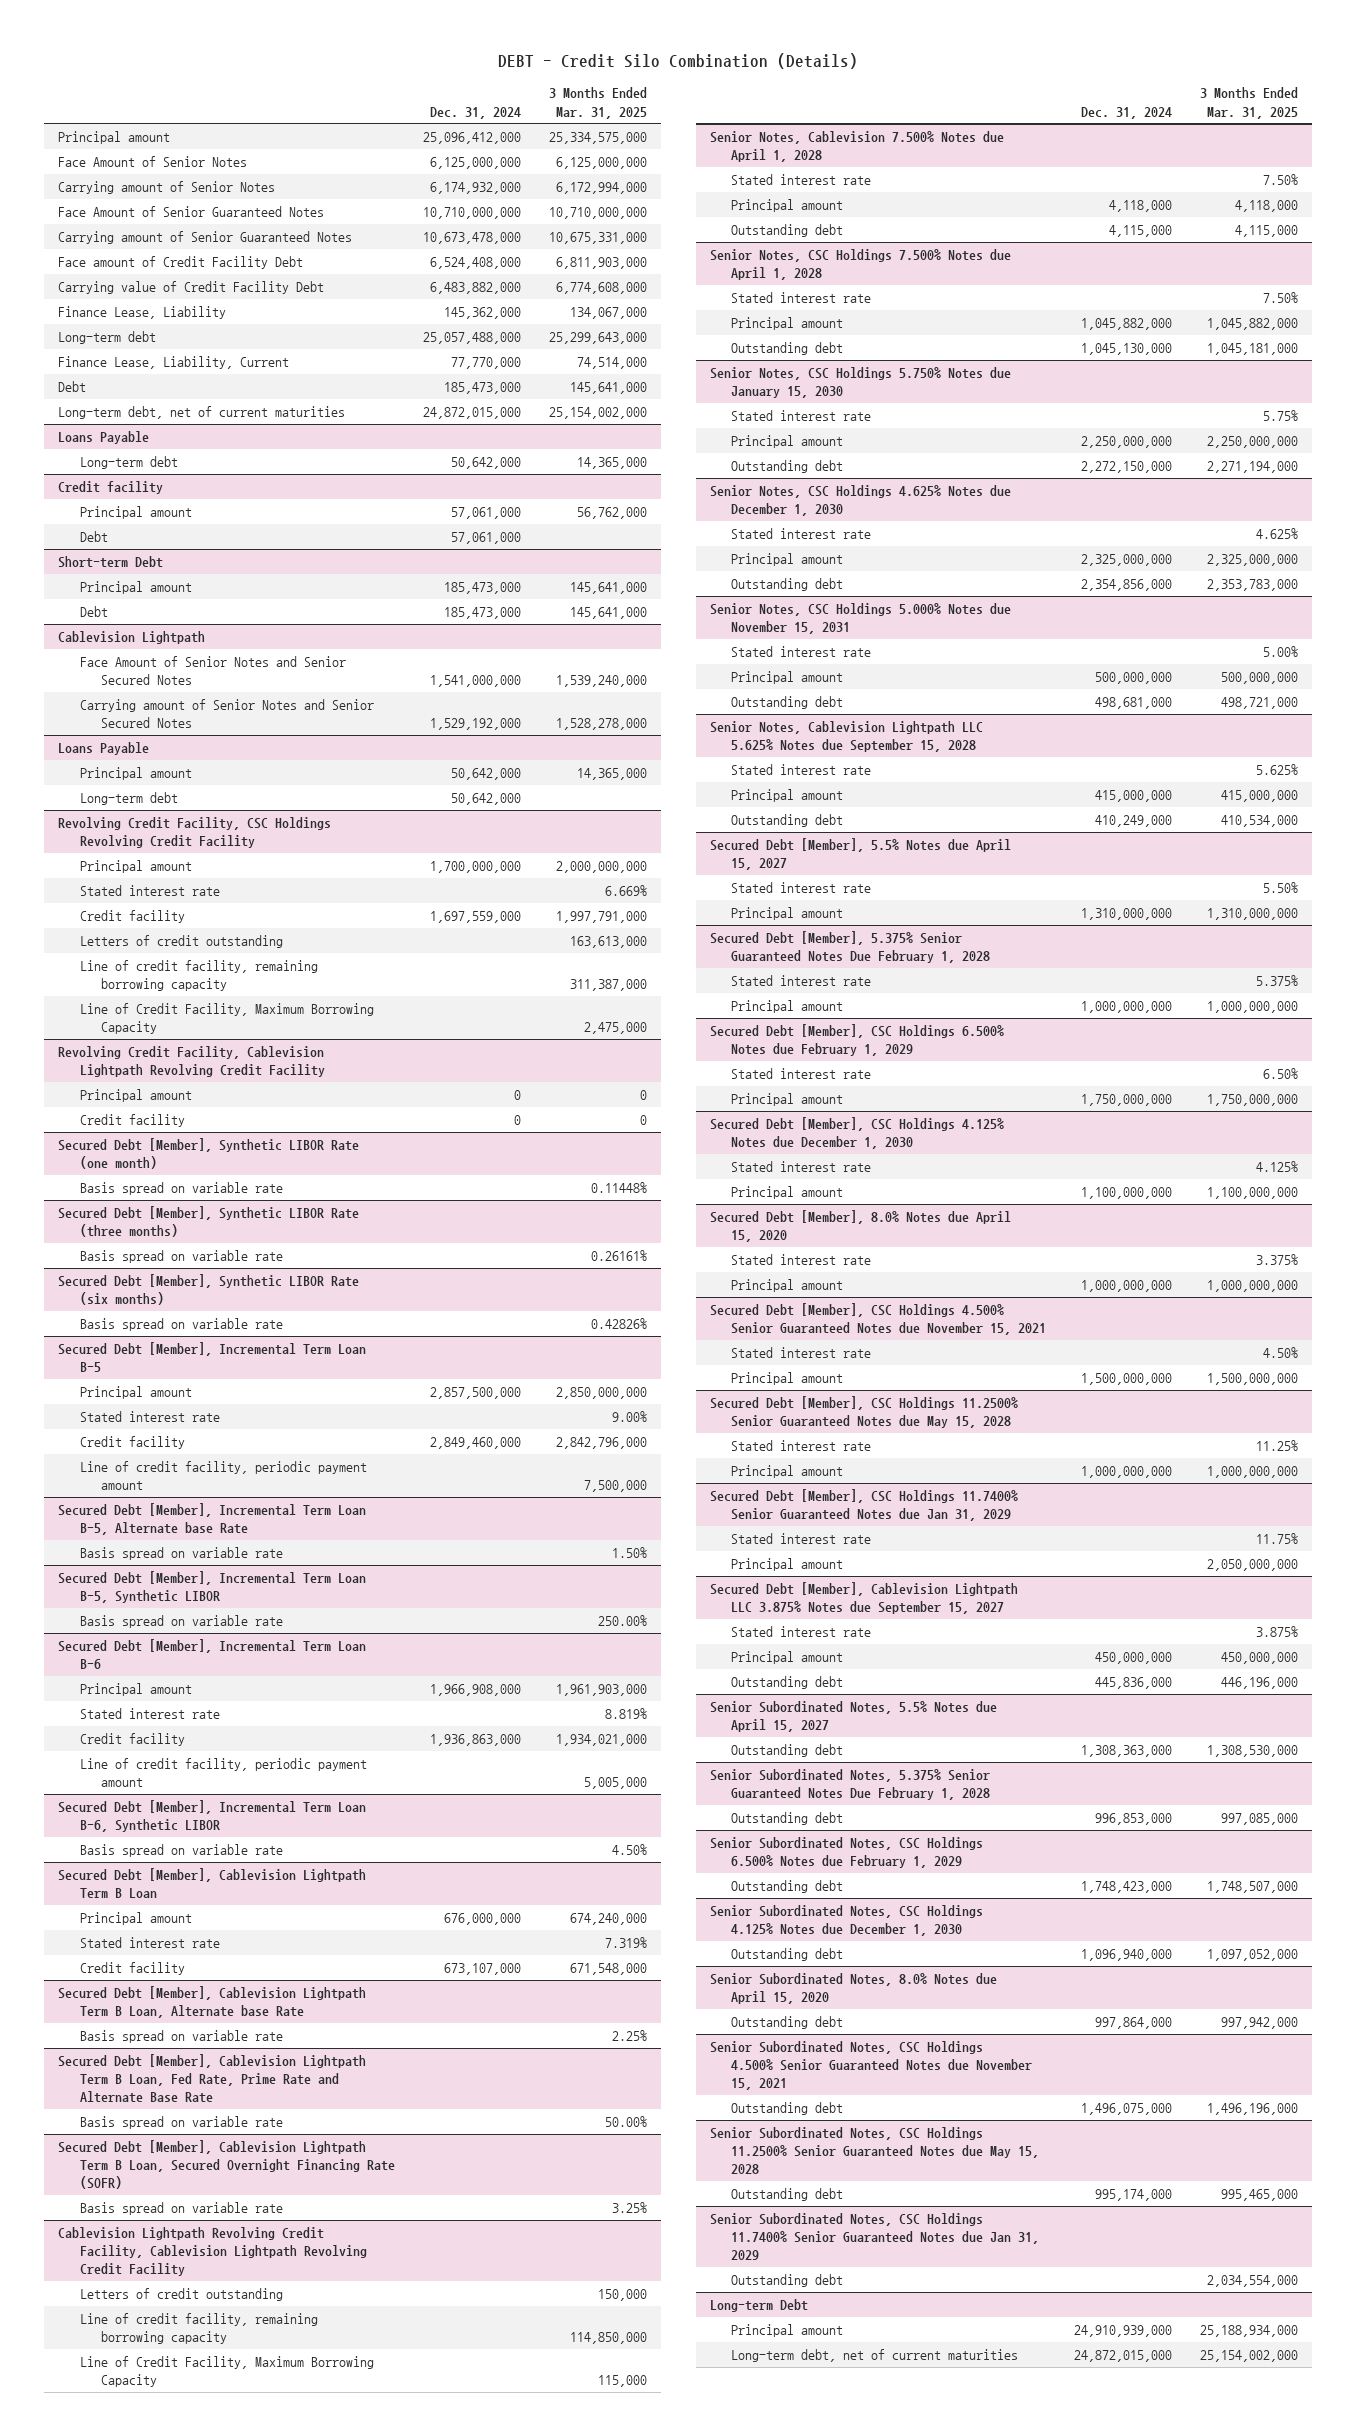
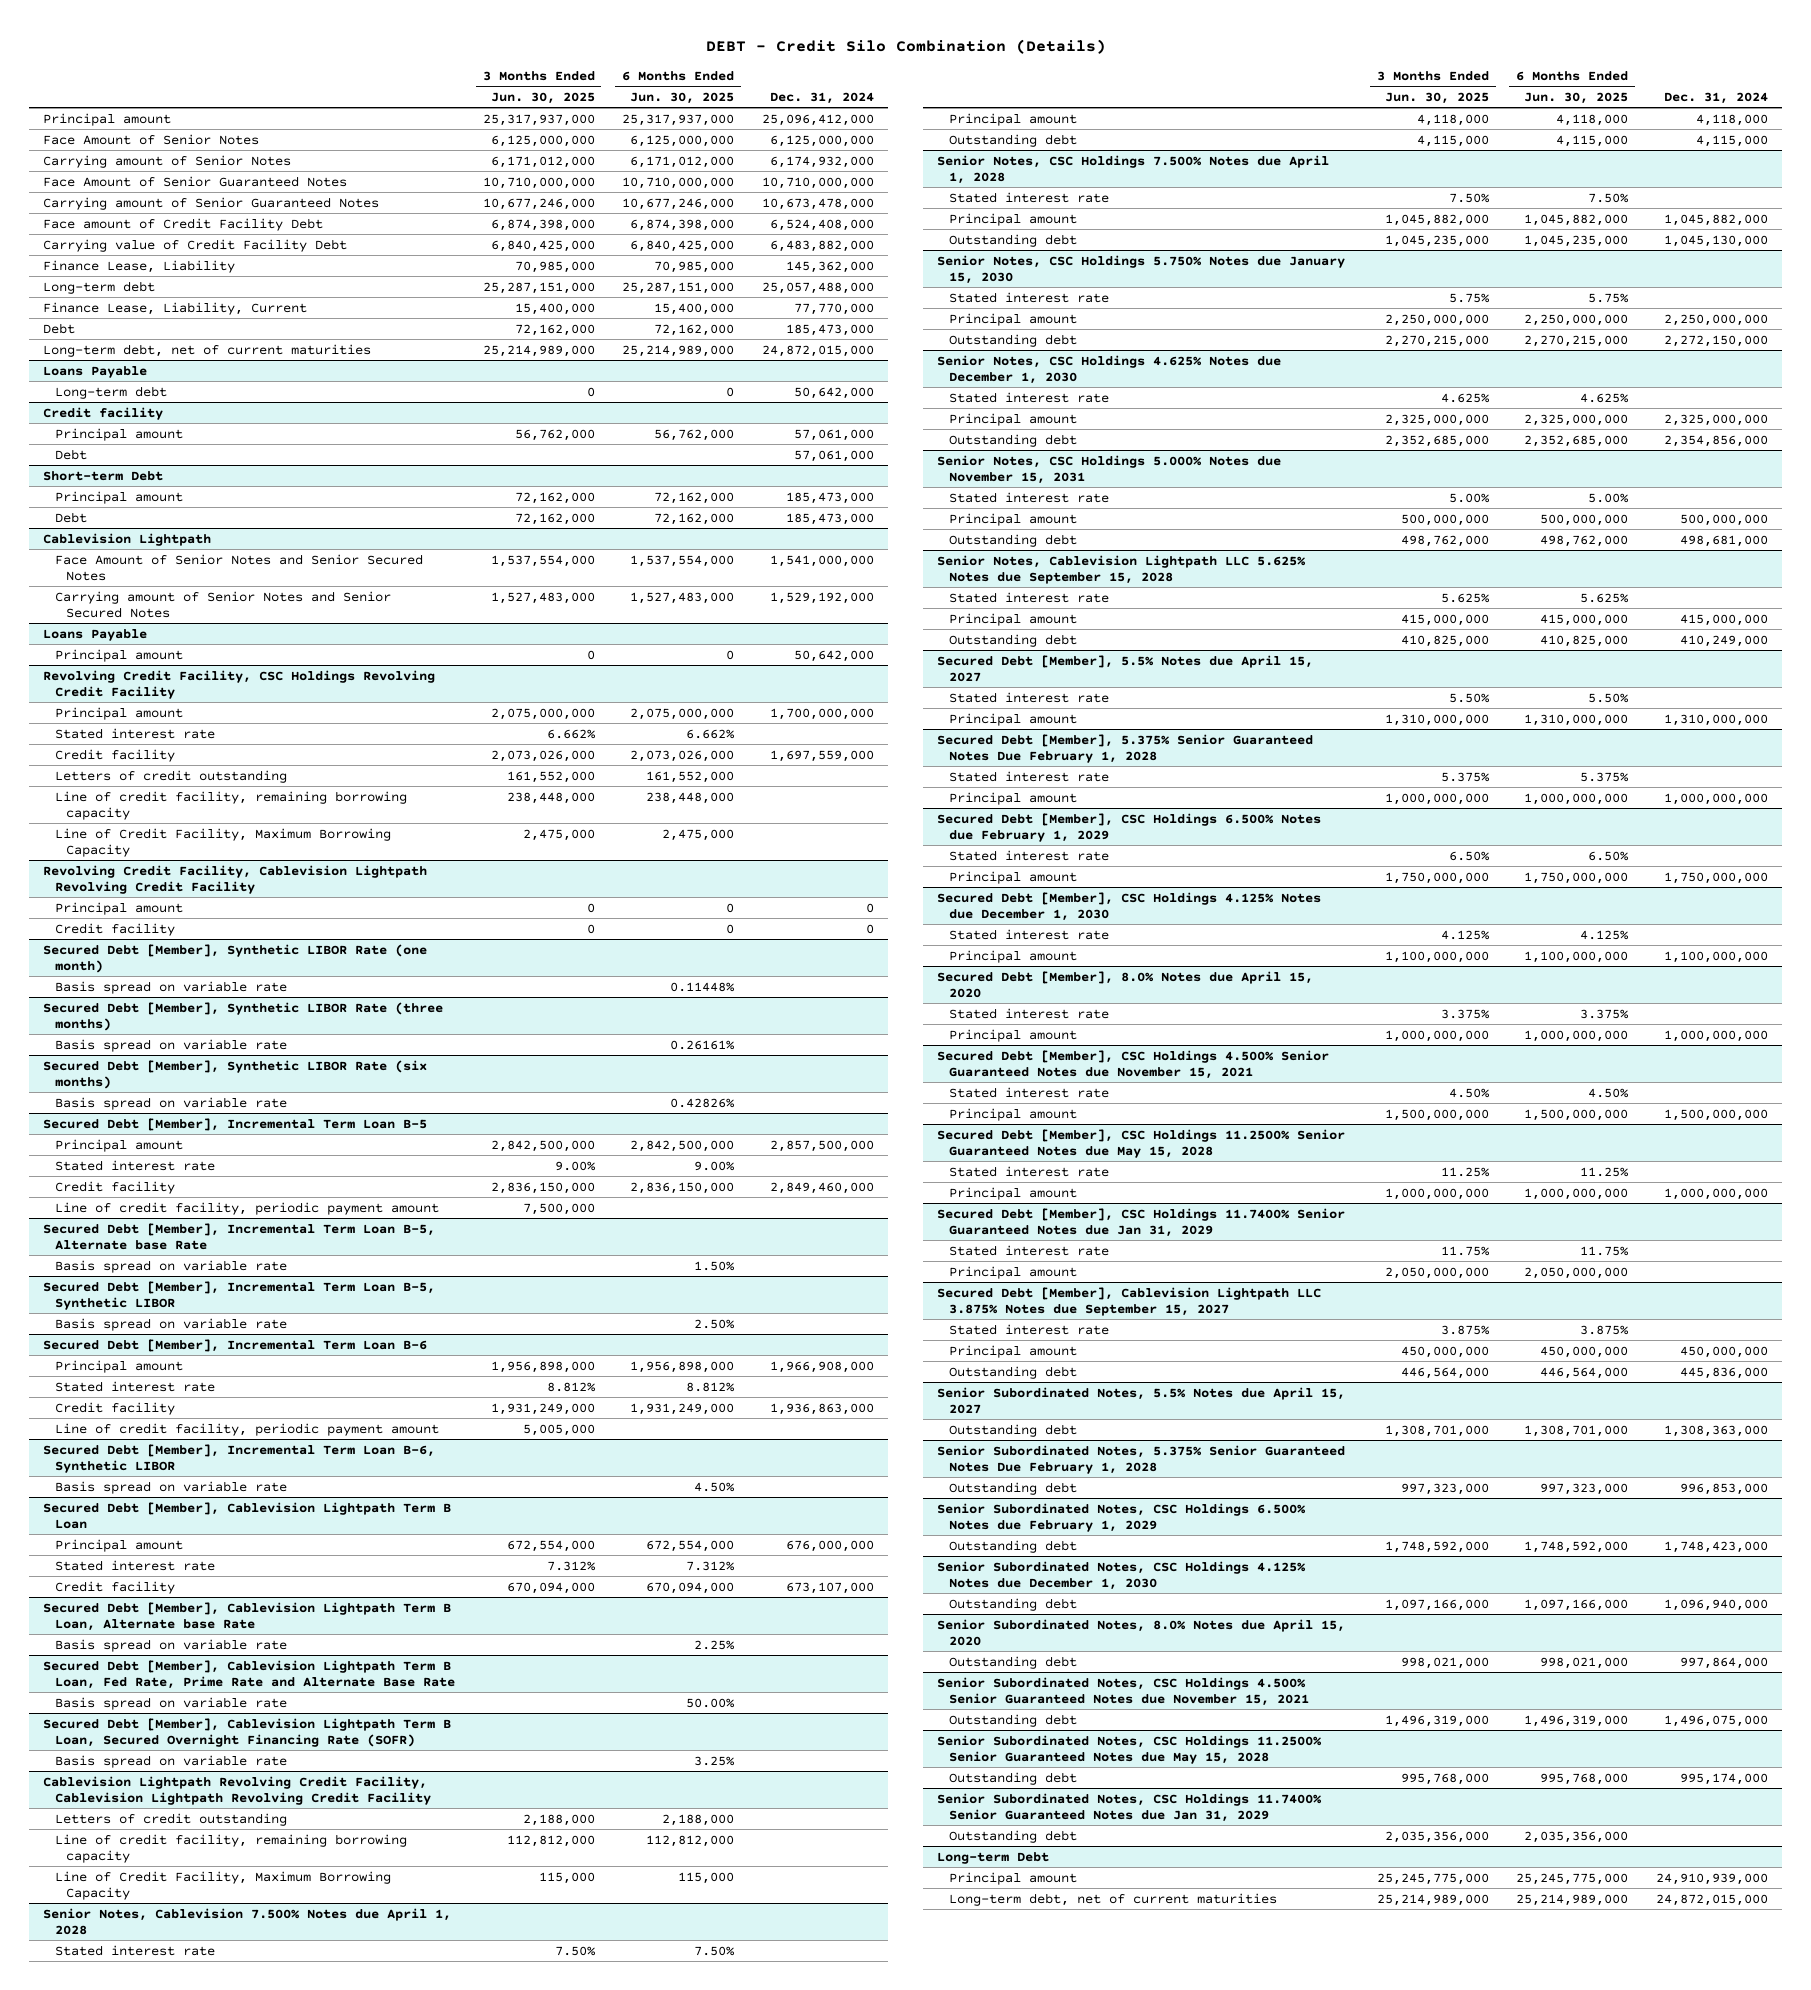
- | Dec. 31, 2024 | 3 Months Ended Mar. 31, 2025
+ | 3 Months Ended Jun. 30, 2025 | 6 Months Ended Jun. 30, 2025 | Dec. 31, 2024
@ Loans Payable
- Long-term debt | 50,642,000 |

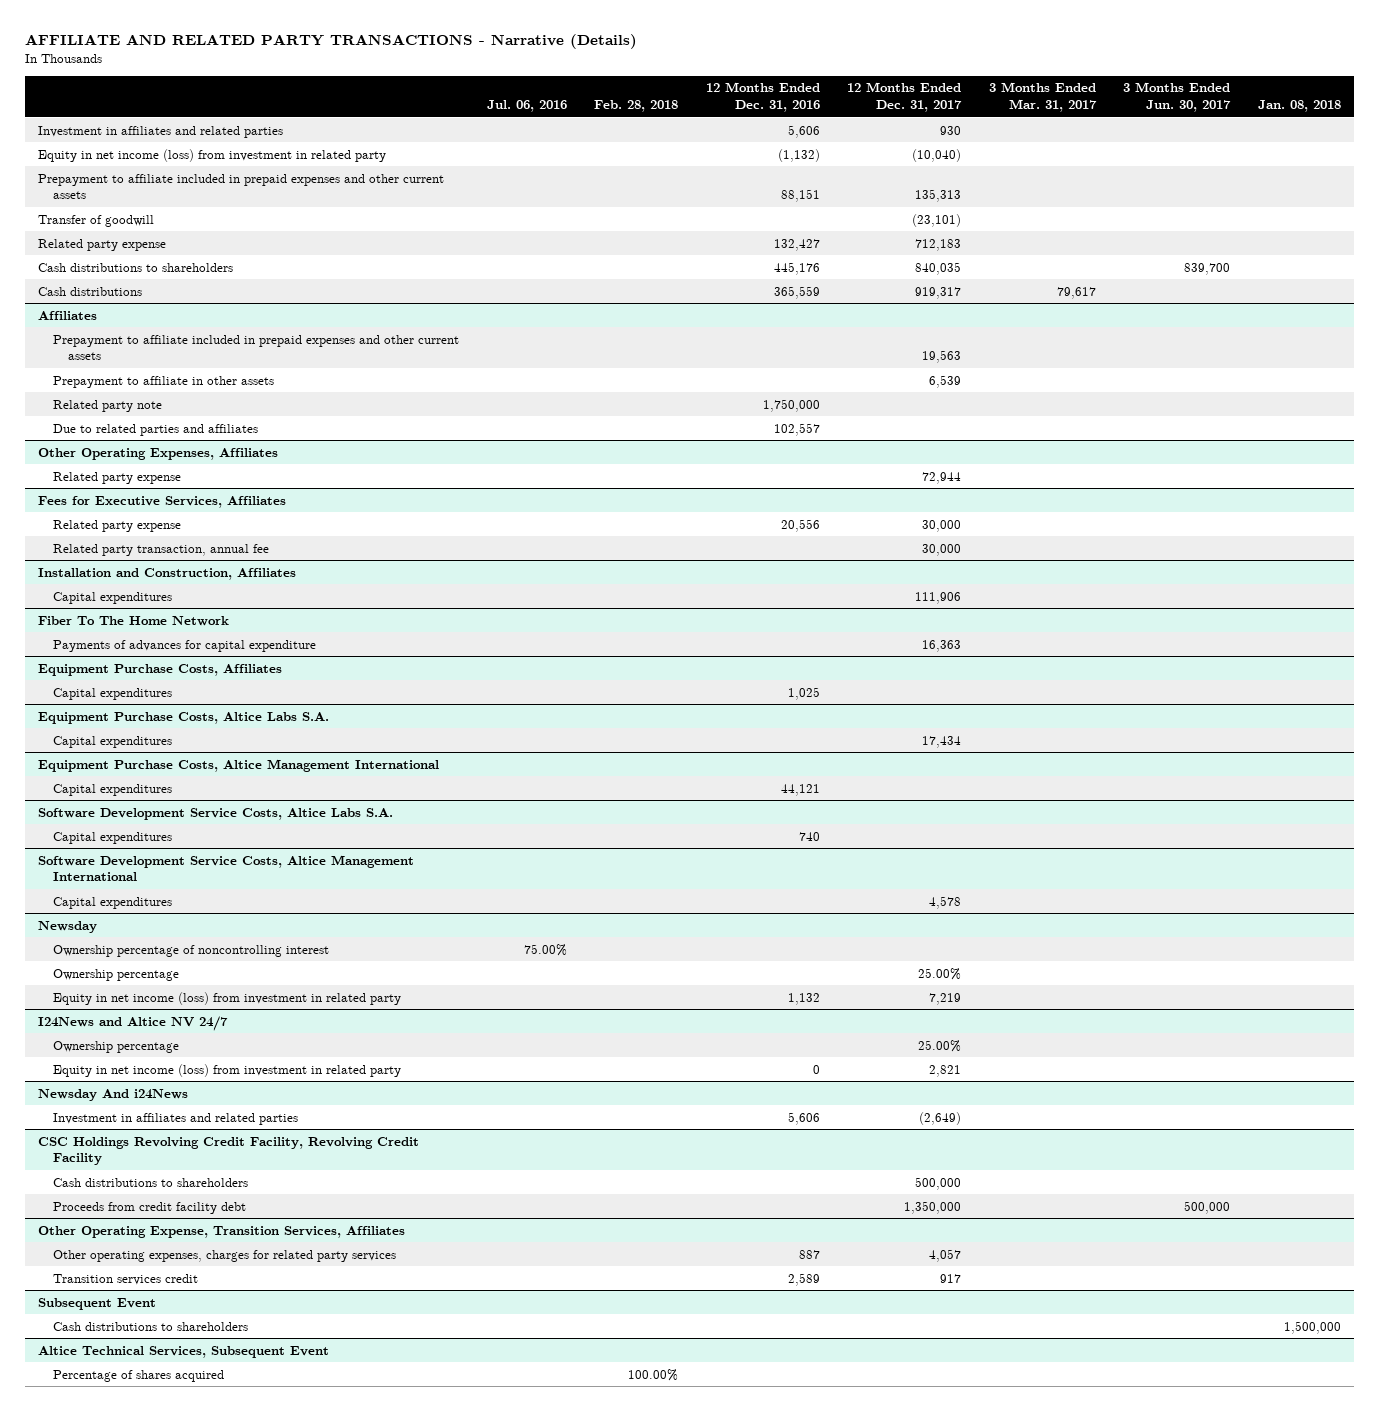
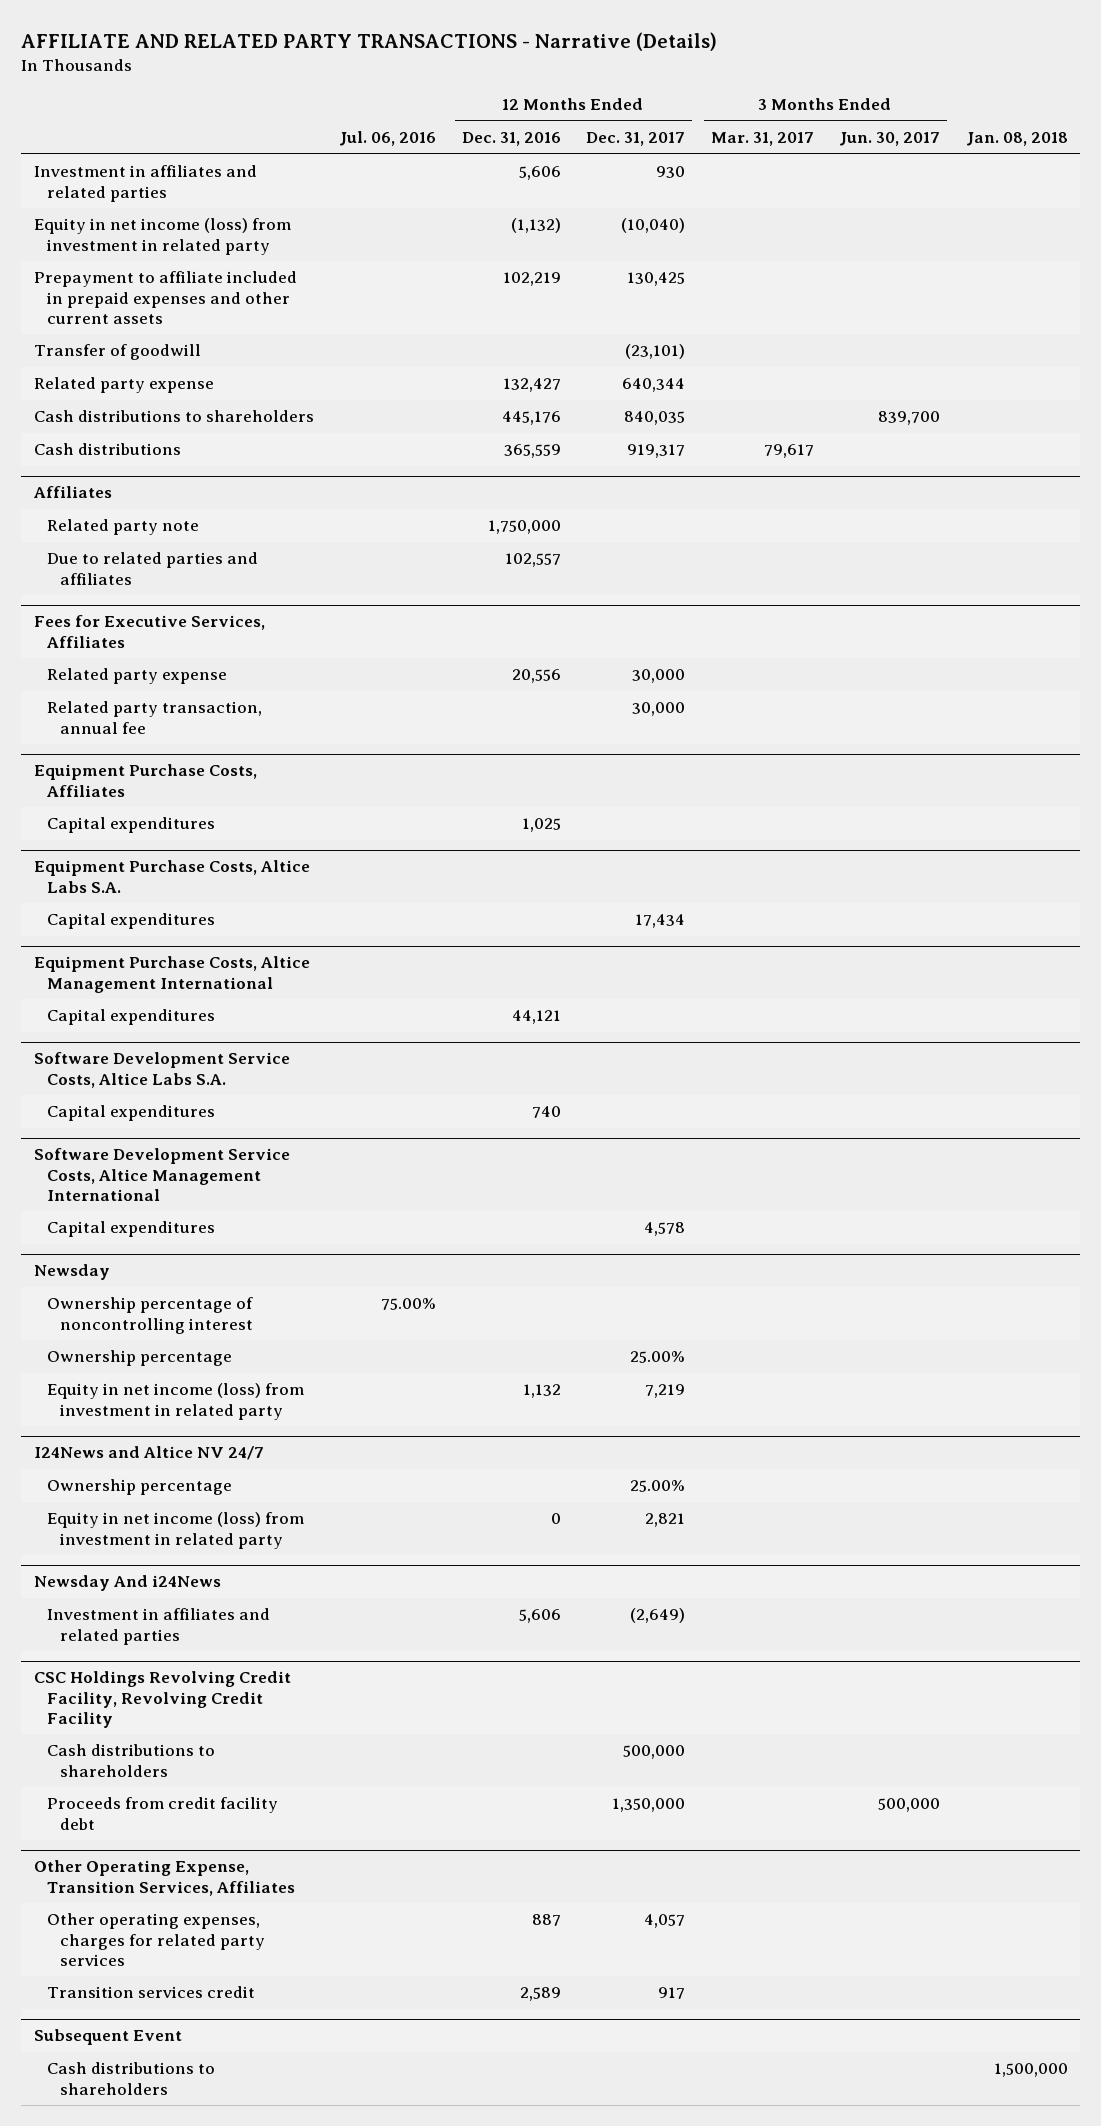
- | Jul. 06, 2016 | Feb. 28, 2018 | 12 Months Ended Dec. 31, 2016 | 12 Months Ended Dec. 31, 2017 | 3 Months Ended Mar. 31, 2017 | 3 Months Ended Jun. 30, 2017 | Jan. 08, 2018
+ | Jul. 06, 2016 | 12 Months Ended Dec. 31, 2016 | 12 Months Ended Dec. 31, 2017 | 3 Months Ended Mar. 31, 2017 | 3 Months Ended Jun. 30, 2017 | Jan. 08, 2018
- Prepayment to affiliate included in prepaid expenses and other current assets | | | 88,151 | 135,313 | | |
+ Prepayment to affiliate included in prepaid expenses and other current assets | | 102,219 | 130,425 | | |
- Related party expense | | | 132,427 | 712,183 | | |
+ Related party expense | | 132,427 | 640,344 | | |
@ Affiliates
- Prepayment to affiliate included in prepaid expenses and other current assets | | | | 19,563 | | |
- Prepayment to affiliate in other assets | | | | 6,539 | | |
- Other Operating Expenses, Affiliates
- Related party expense | | | | 72,944 | | |
- Installation and Construction, Affiliates
- Capital expenditures | | | | 111,906 | | |
- Fiber To The Home Network
- Payments of advances for capital expenditure | | | | 16,363 | | |
- Altice Technical Services, Subsequent Event
- Percentage of shares acquired | | 100.00% | | | | |

